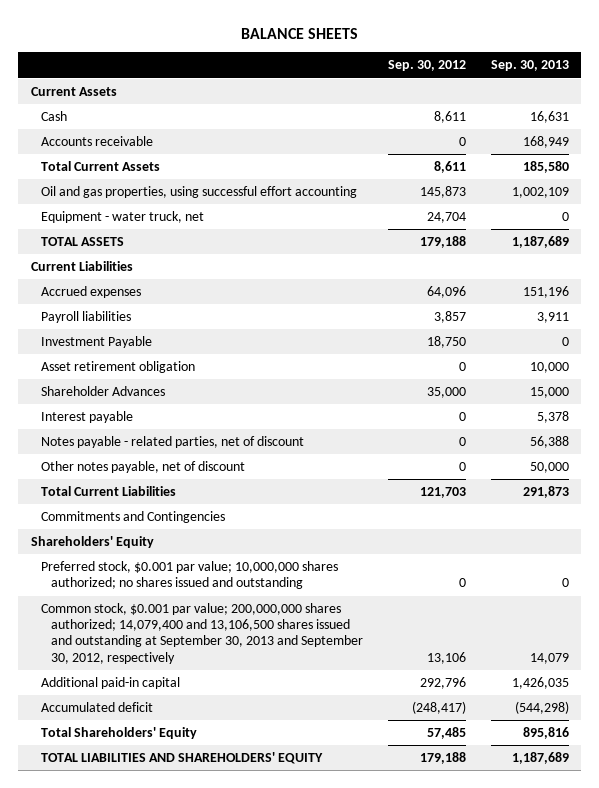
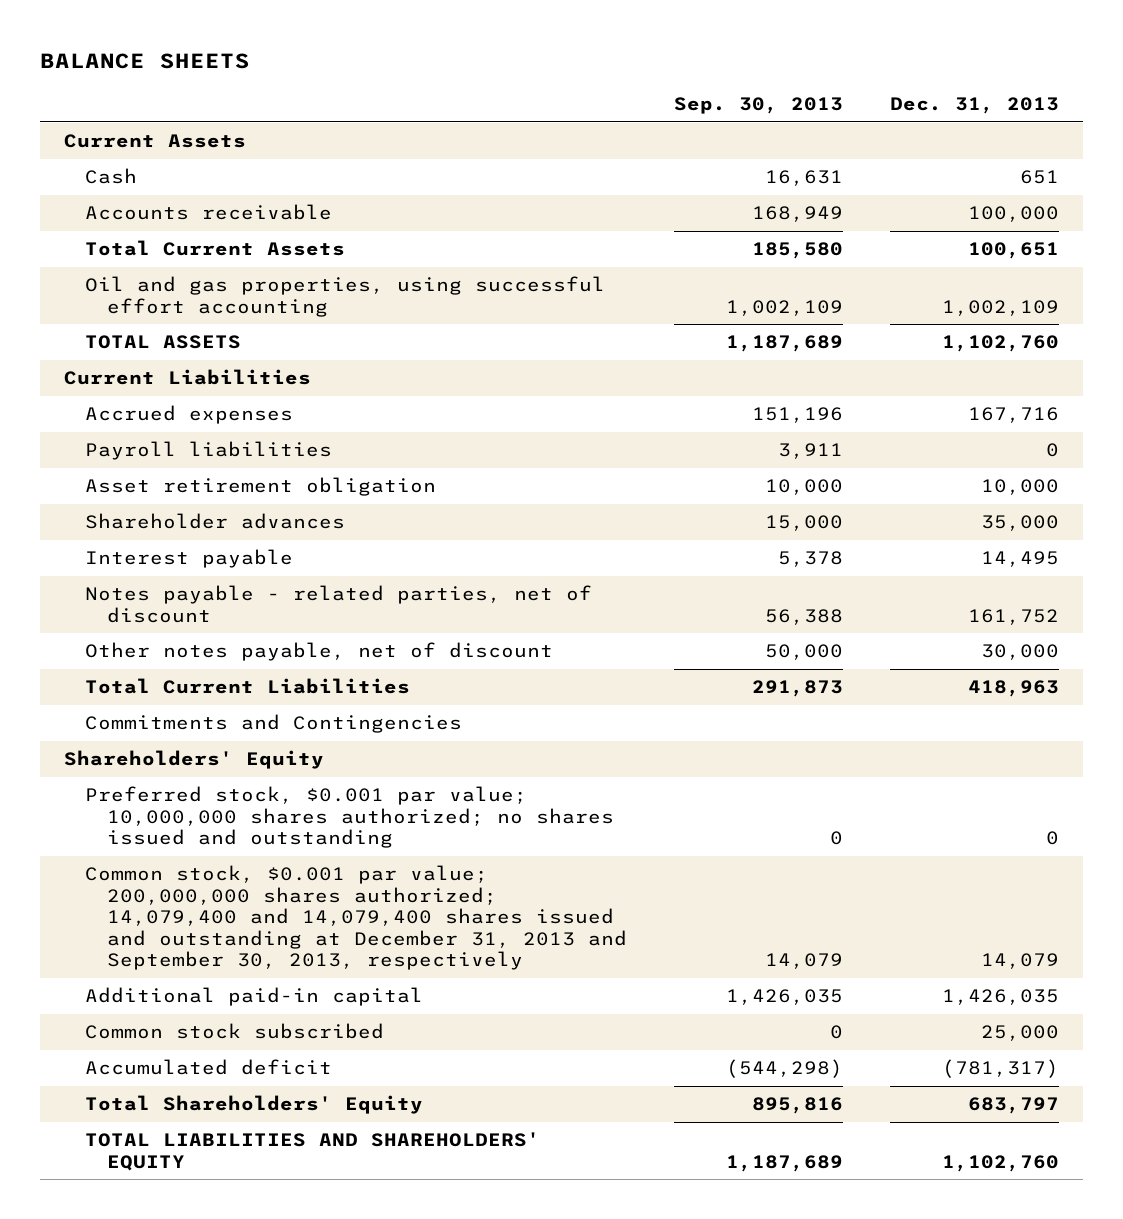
- | Sep. 30, 2012 | Sep. 30, 2013
+ | Sep. 30, 2013 | Dec. 31, 2013
- Equipment - water truck, net | 24,704 | 0
- Investment Payable | 18,750 | 0
- Shareholder Advances | 35,000 | 15,000
+ Shareholder advances | 15,000 | 35,000
- Common stock, $0.001 par value; 200,000,000 shares authorized; 14,079,400 and 13,106,500 shares issued and outstanding at September 30, 2013 and September 30, 2012, respectively | 13,106 | 14,079
+ Common stock, $0.001 par value; 200,000,000 shares authorized; 14,079,400 and 14,079,400 shares issued and outstanding at December 31, 2013 and September 30, 2013, respectively | 14,079 | 14,079
+ Common stock subscribed | 0 | 25,000

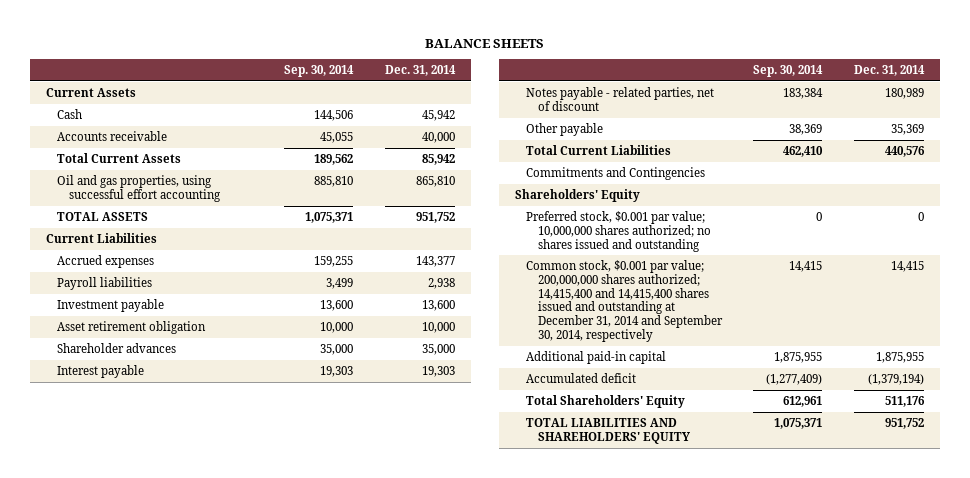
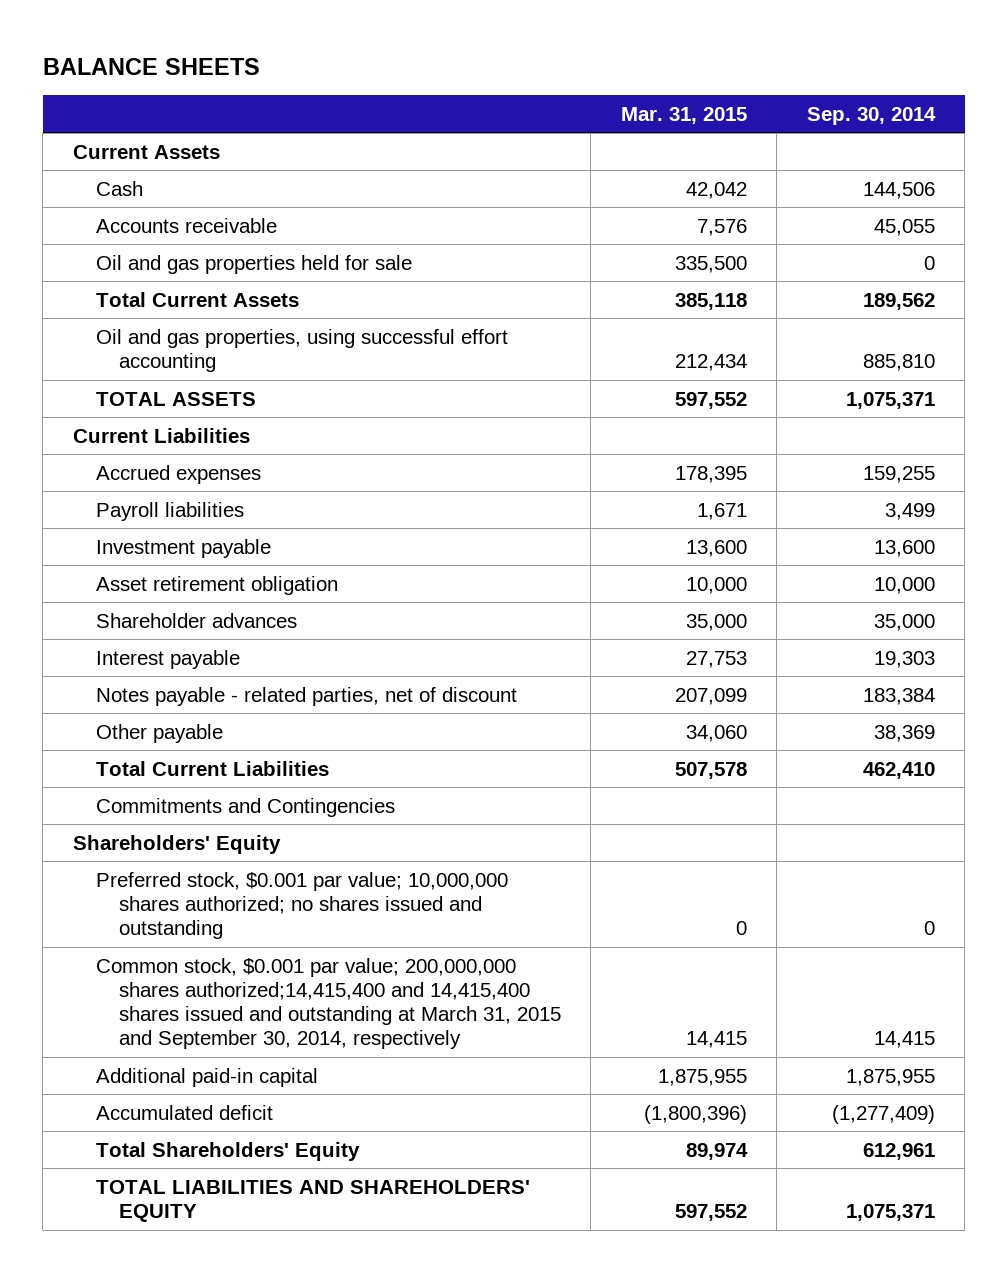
- | Sep. 30, 2014 | Dec. 31, 2014
+ | Mar. 31, 2015 | Sep. 30, 2014
+ Oil and gas properties held for sale | 335,500 | 0
- Common stock, $0.001 par value; 200,000,000 shares authorized; 14,415,400 and 14,415,400 shares issued and outstanding at December 31, 2014 and September 30, 2014, respectively | 14,415 | 14,415
+ Common stock, $0.001 par value; 200,000,000 shares authorized;14,415,400 and 14,415,400 shares issued and outstanding at March 31, 2015 and September 30, 2014, respectively | 14,415 | 14,415

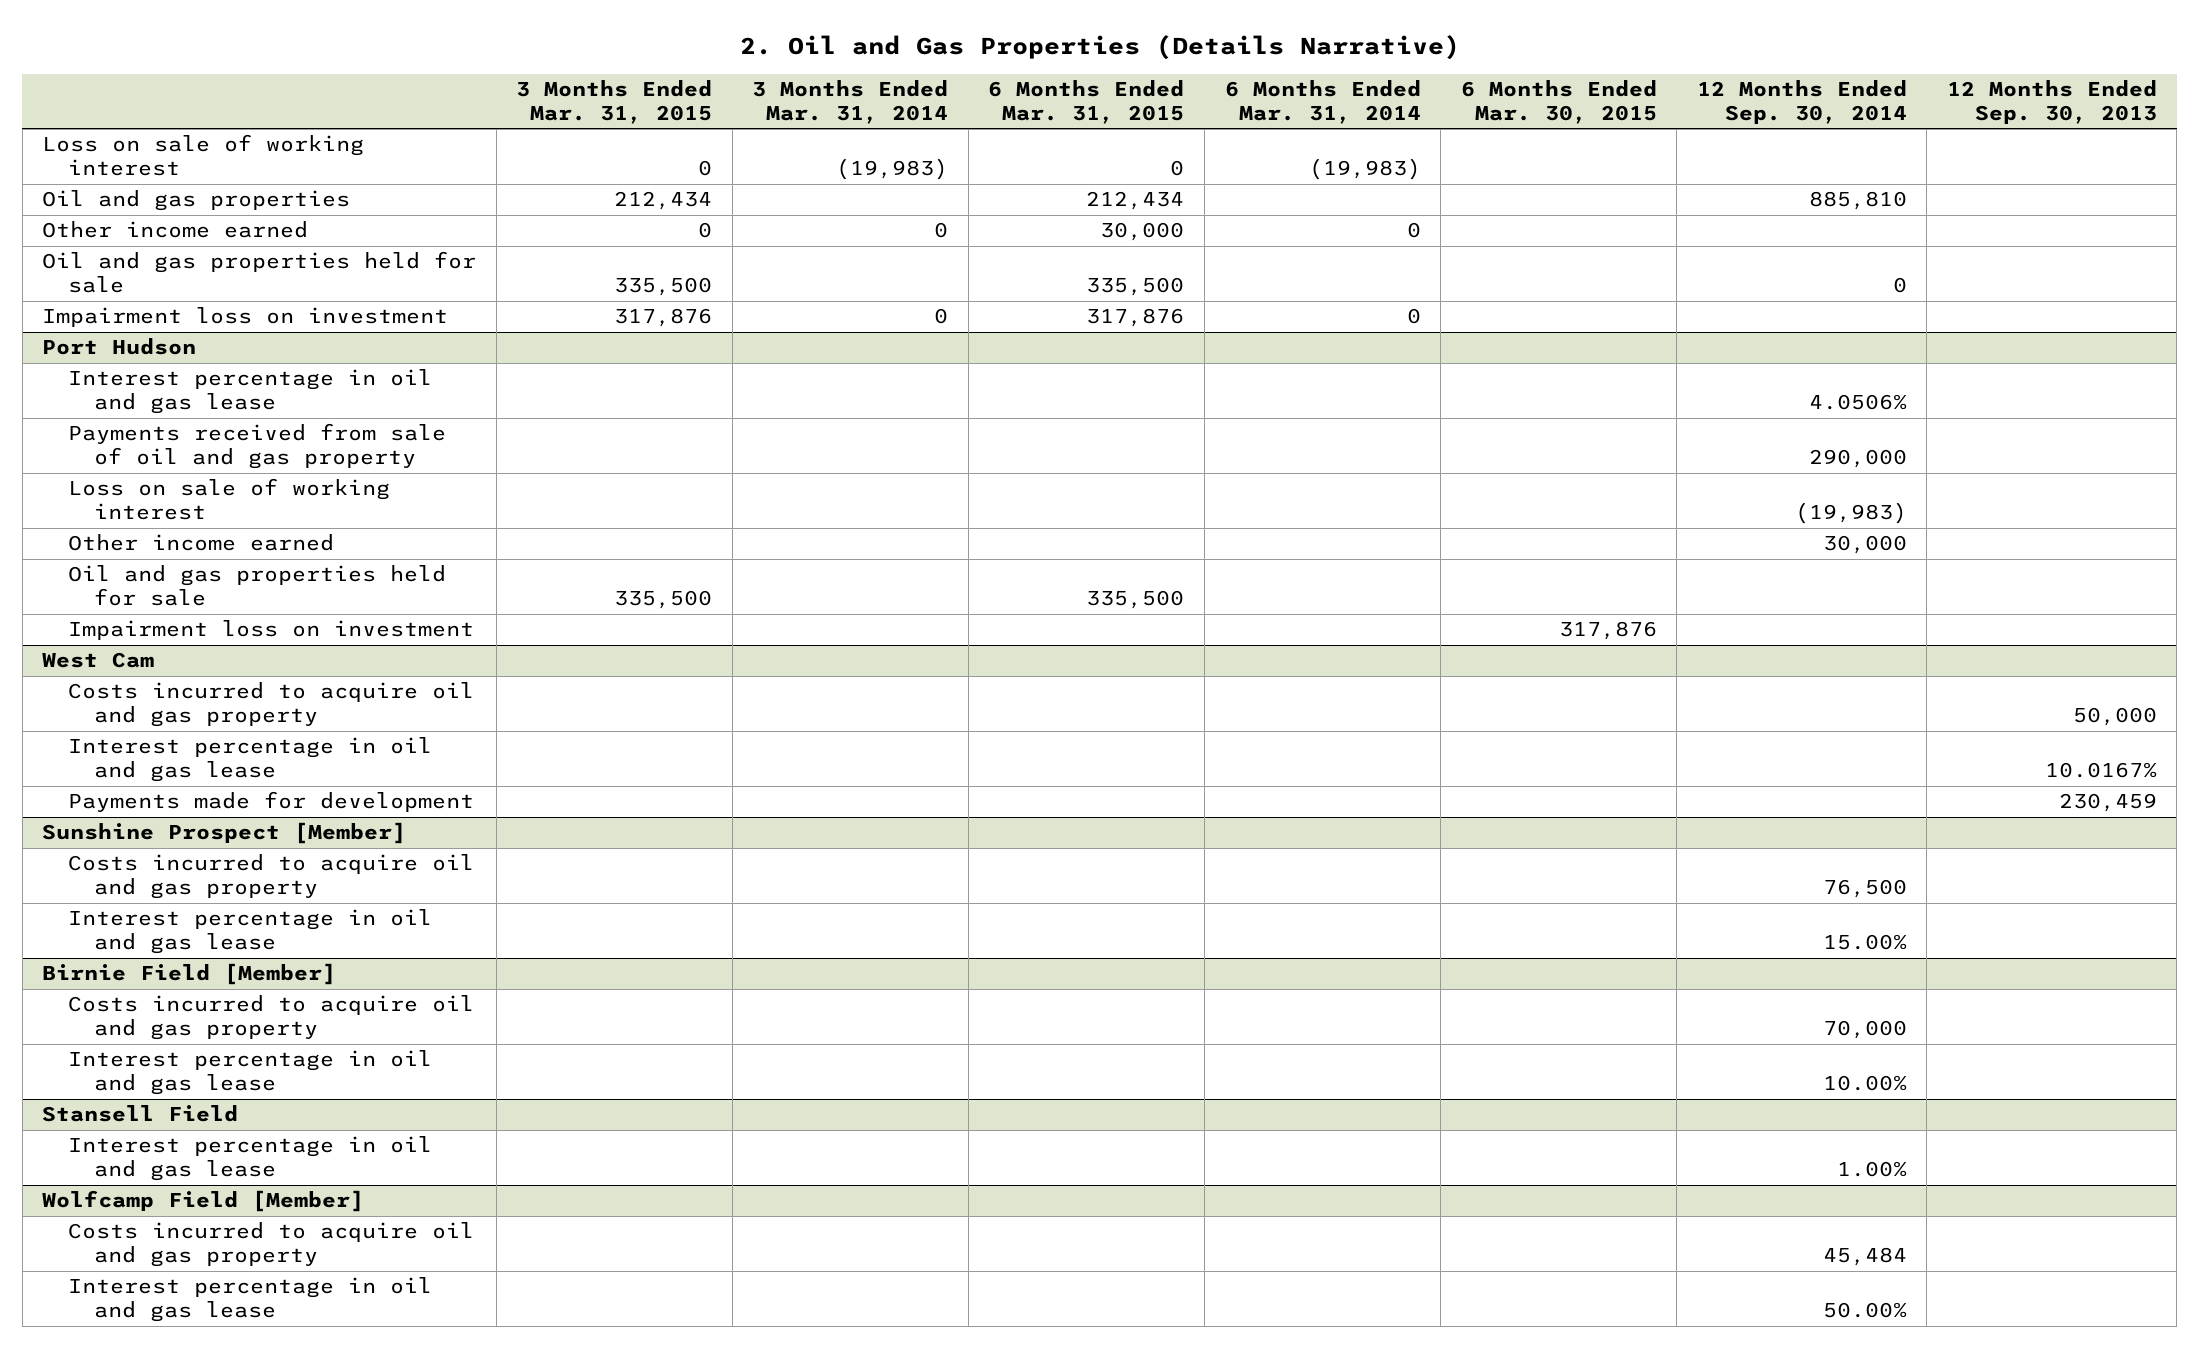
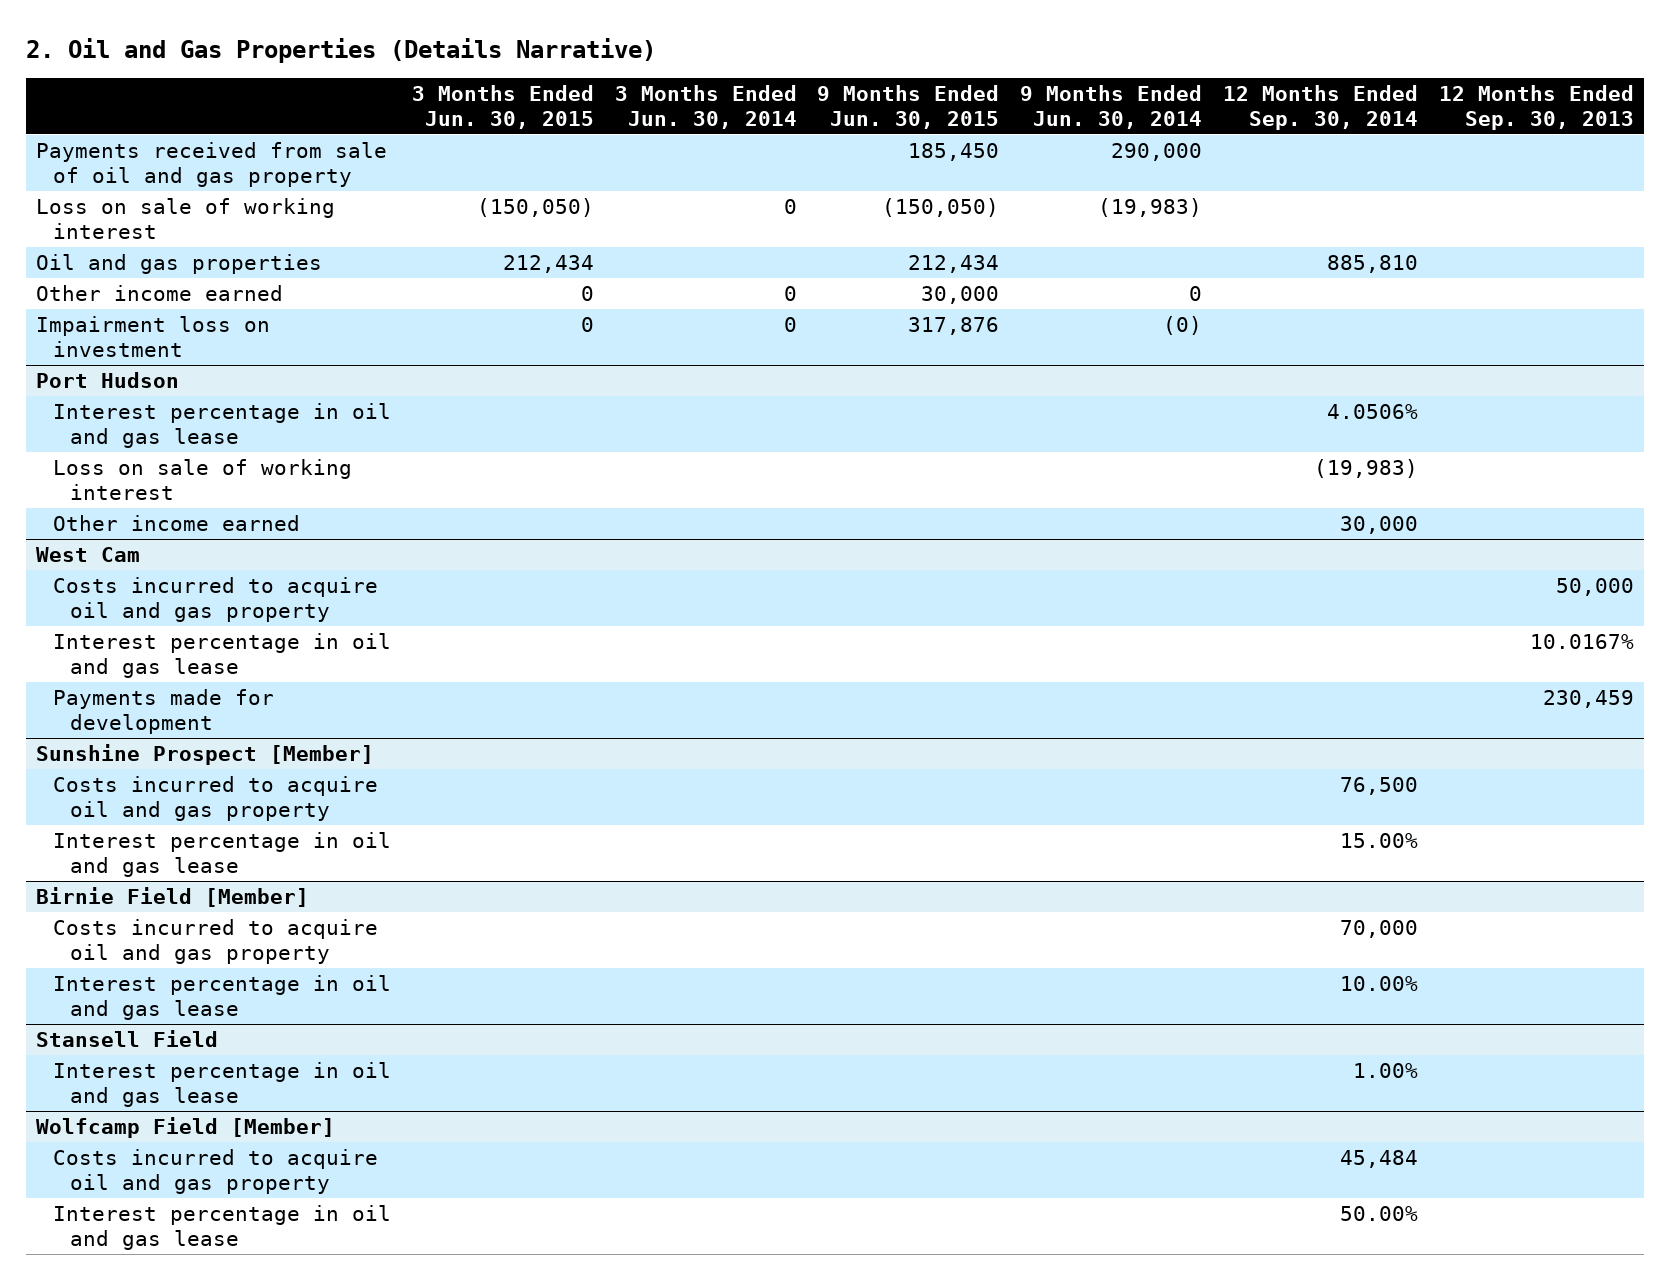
- | 3 Months Ended Mar. 31, 2015 | 3 Months Ended Mar. 31, 2014 | 6 Months Ended Mar. 31, 2015 | 6 Months Ended Mar. 31, 2014 | 6 Months Ended Mar. 30, 2015 | 12 Months Ended Sep. 30, 2014 | 12 Months Ended Sep. 30, 2013
+ | 3 Months Ended Jun. 30, 2015 | 3 Months Ended Jun. 30, 2014 | 9 Months Ended Jun. 30, 2015 | 9 Months Ended Jun. 30, 2014 | 12 Months Ended Sep. 30, 2014 | 12 Months Ended Sep. 30, 2013
+ Payments received from sale of oil and gas property | | | 185,450 | 290,000 | |
- Oil and gas properties held for sale | 335,500 | | 335,500 | | | 0 |
@ Port Hudson
- Payments received from sale of oil and gas property | | | | | | 290,000 |
- Oil and gas properties held for sale | 335,500 | | 335,500 | | | |
- Impairment loss on investment | | | | | 317,876 | |

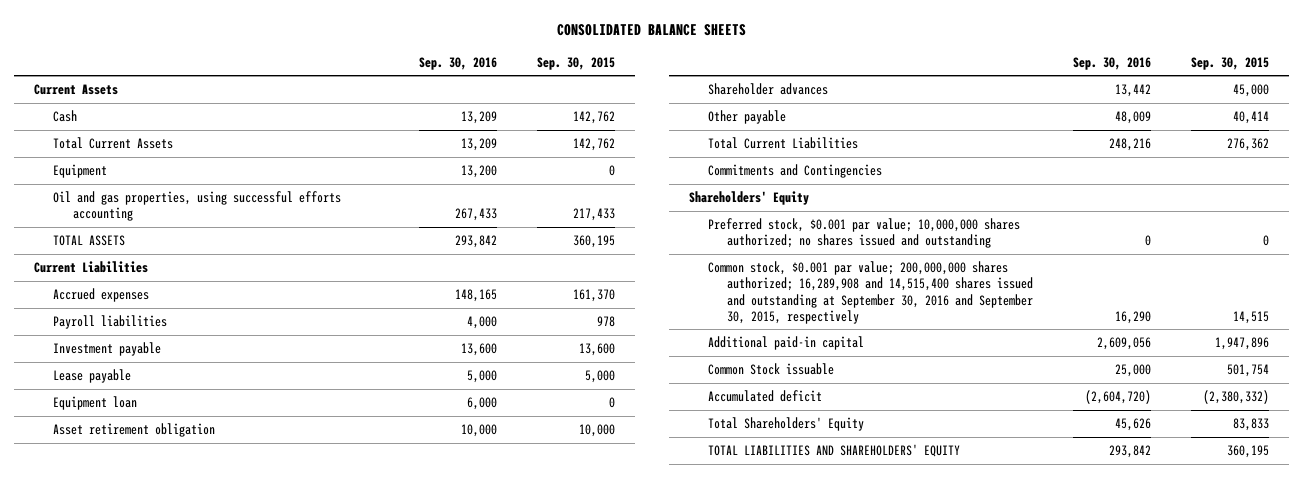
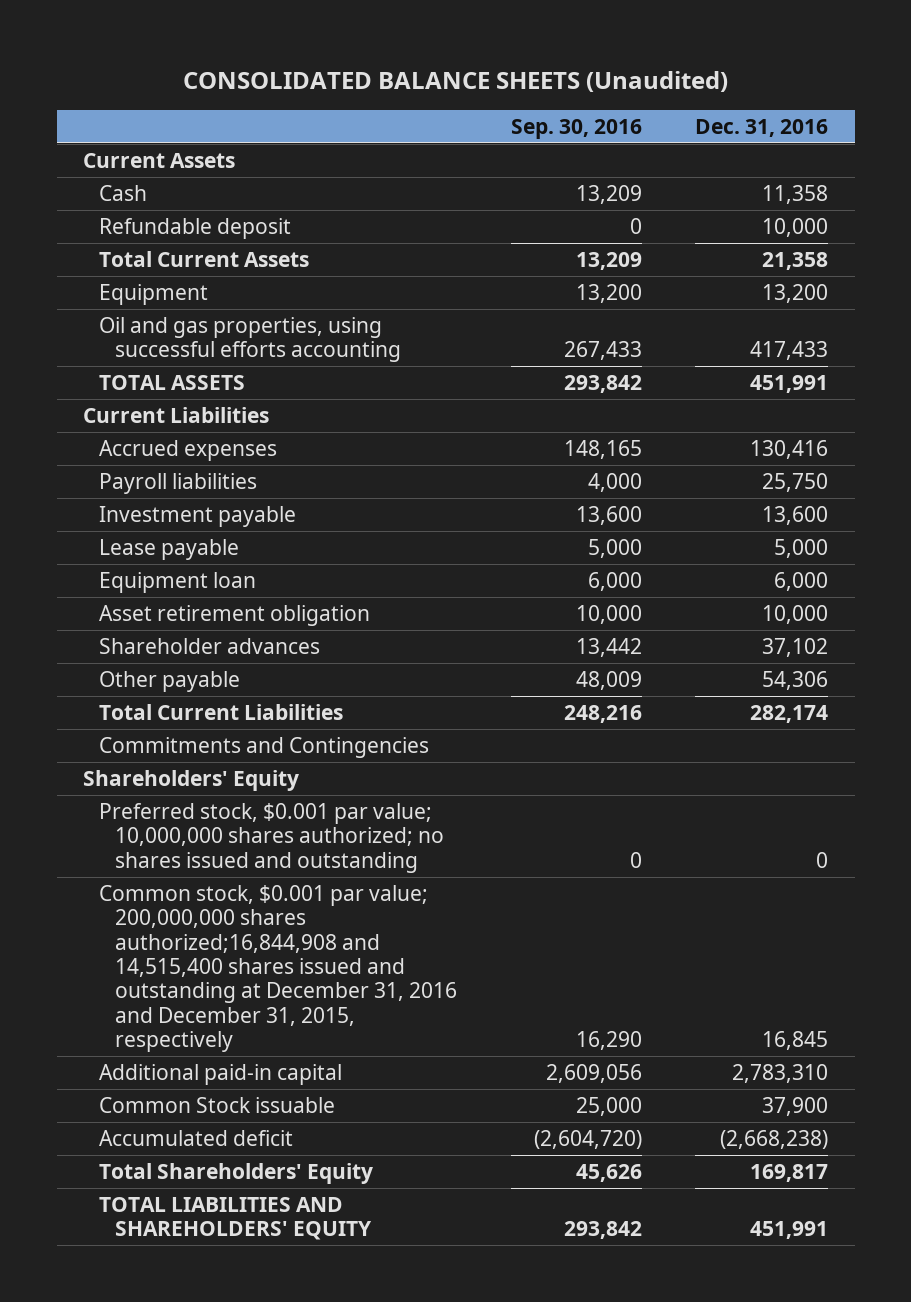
- CONSOLIDATED BALANCE SHEETS
+ CONSOLIDATED BALANCE SHEETS (Unaudited)
- | Sep. 30, 2016 | Sep. 30, 2015
+ | Sep. 30, 2016 | Dec. 31, 2016
+ Refundable deposit | 0 | 10,000
- Common stock, $0.001 par value; 200,000,000 shares authorized; 16,289,908 and 14,515,400 shares issued and outstanding at September 30, 2016 and September 30, 2015, respectively | 16,290 | 14,515
+ Common stock, $0.001 par value; 200,000,000 shares authorized;16,844,908 and 14,515,400 shares issued and outstanding at December 31, 2016 and December 31, 2015, respectively | 16,290 | 16,845

